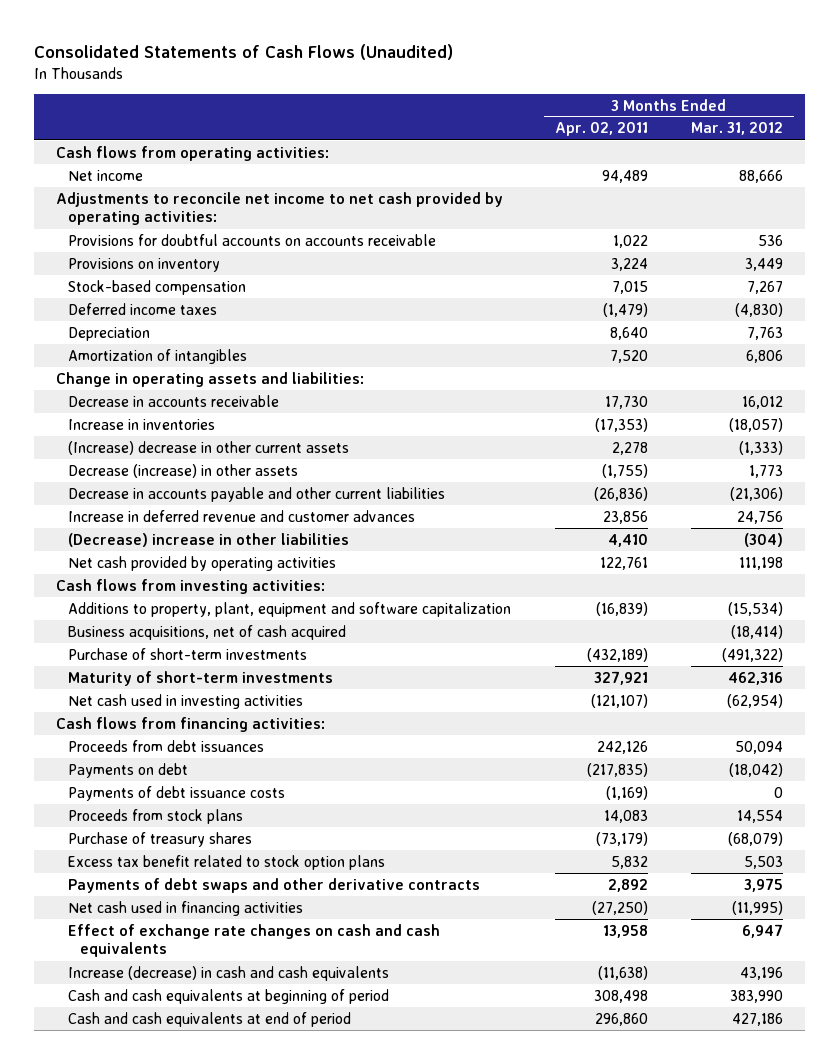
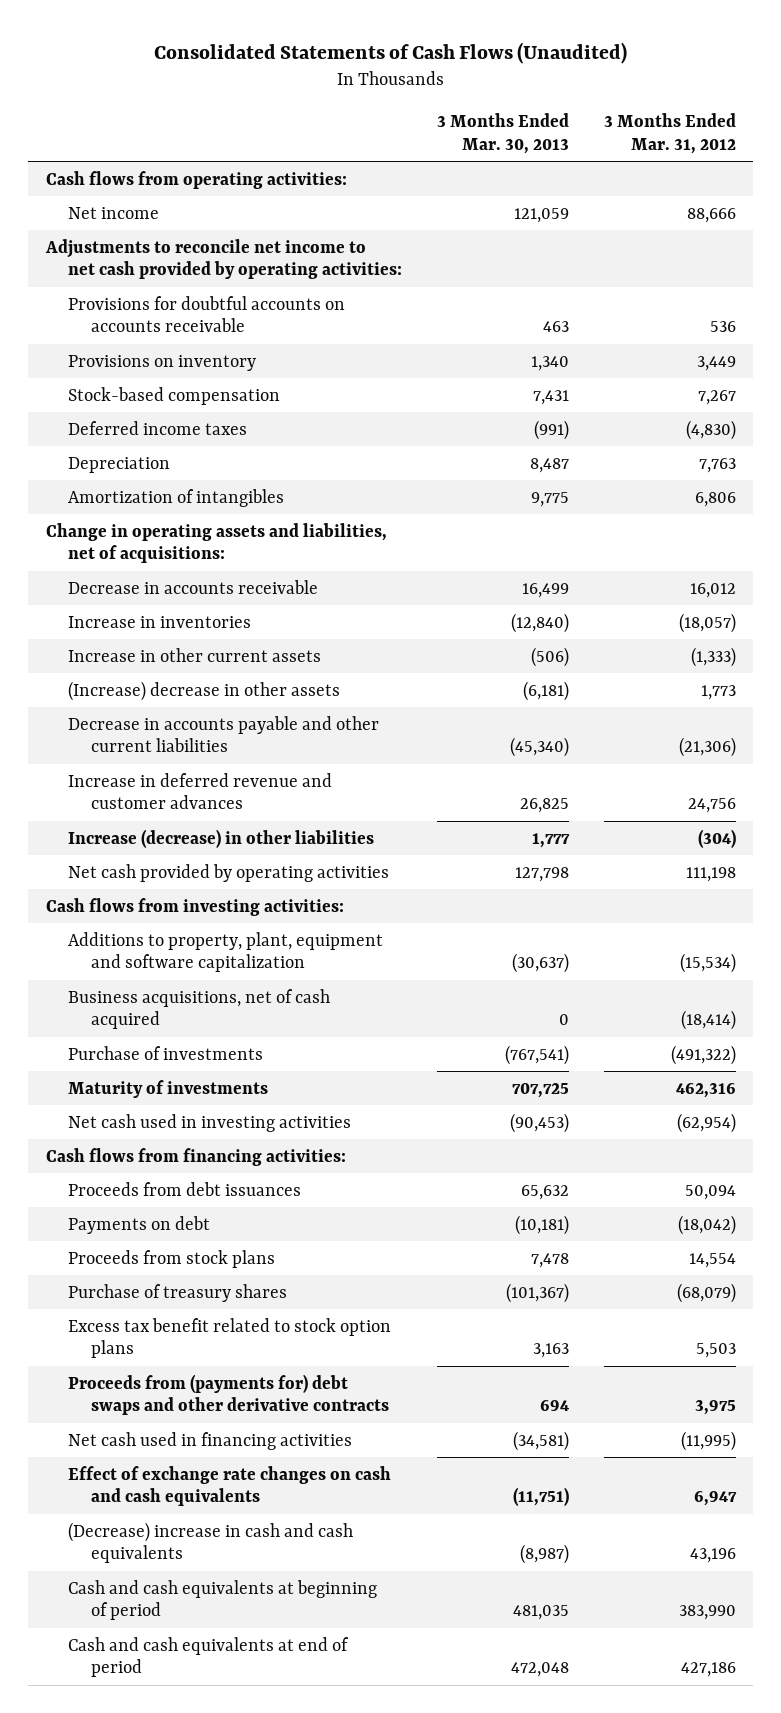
- | 3 Months Ended Apr. 02, 2011 | 3 Months Ended Mar. 31, 2012
+ | 3 Months Ended Mar. 30, 2013 | 3 Months Ended Mar. 31, 2012
- Change in operating assets and liabilities:
+ Change in operating assets and liabilities, net of acquisitions:
- (Increase) decrease in other current assets | 2,278 | (1,333)
- Decrease (increase) in other assets | (1,755) | 1,773
+ Increase in other current assets | (506) | (1,333)
+ (Increase) decrease in other assets | (6,181) | 1,773
- (Decrease) increase in other liabilities | 4,410 | (304)
+ Increase (decrease) in other liabilities | 1,777 | (304)
- Purchase of short-term investments | (432,189) | (491,322)
- Maturity of short-term investments | 327,921 | 462,316
+ Purchase of investments | (767,541) | (491,322)
+ Maturity of investments | 707,725 | 462,316
- Payments of debt issuance costs | (1,169) | 0
- Payments of debt swaps and other derivative contracts | 2,892 | 3,975
+ Proceeds from (payments for) debt swaps and other derivative contracts | 694 | 3,975
- Increase (decrease) in cash and cash equivalents | (11,638) | 43,196
+ (Decrease) increase in cash and cash equivalents | (8,987) | 43,196

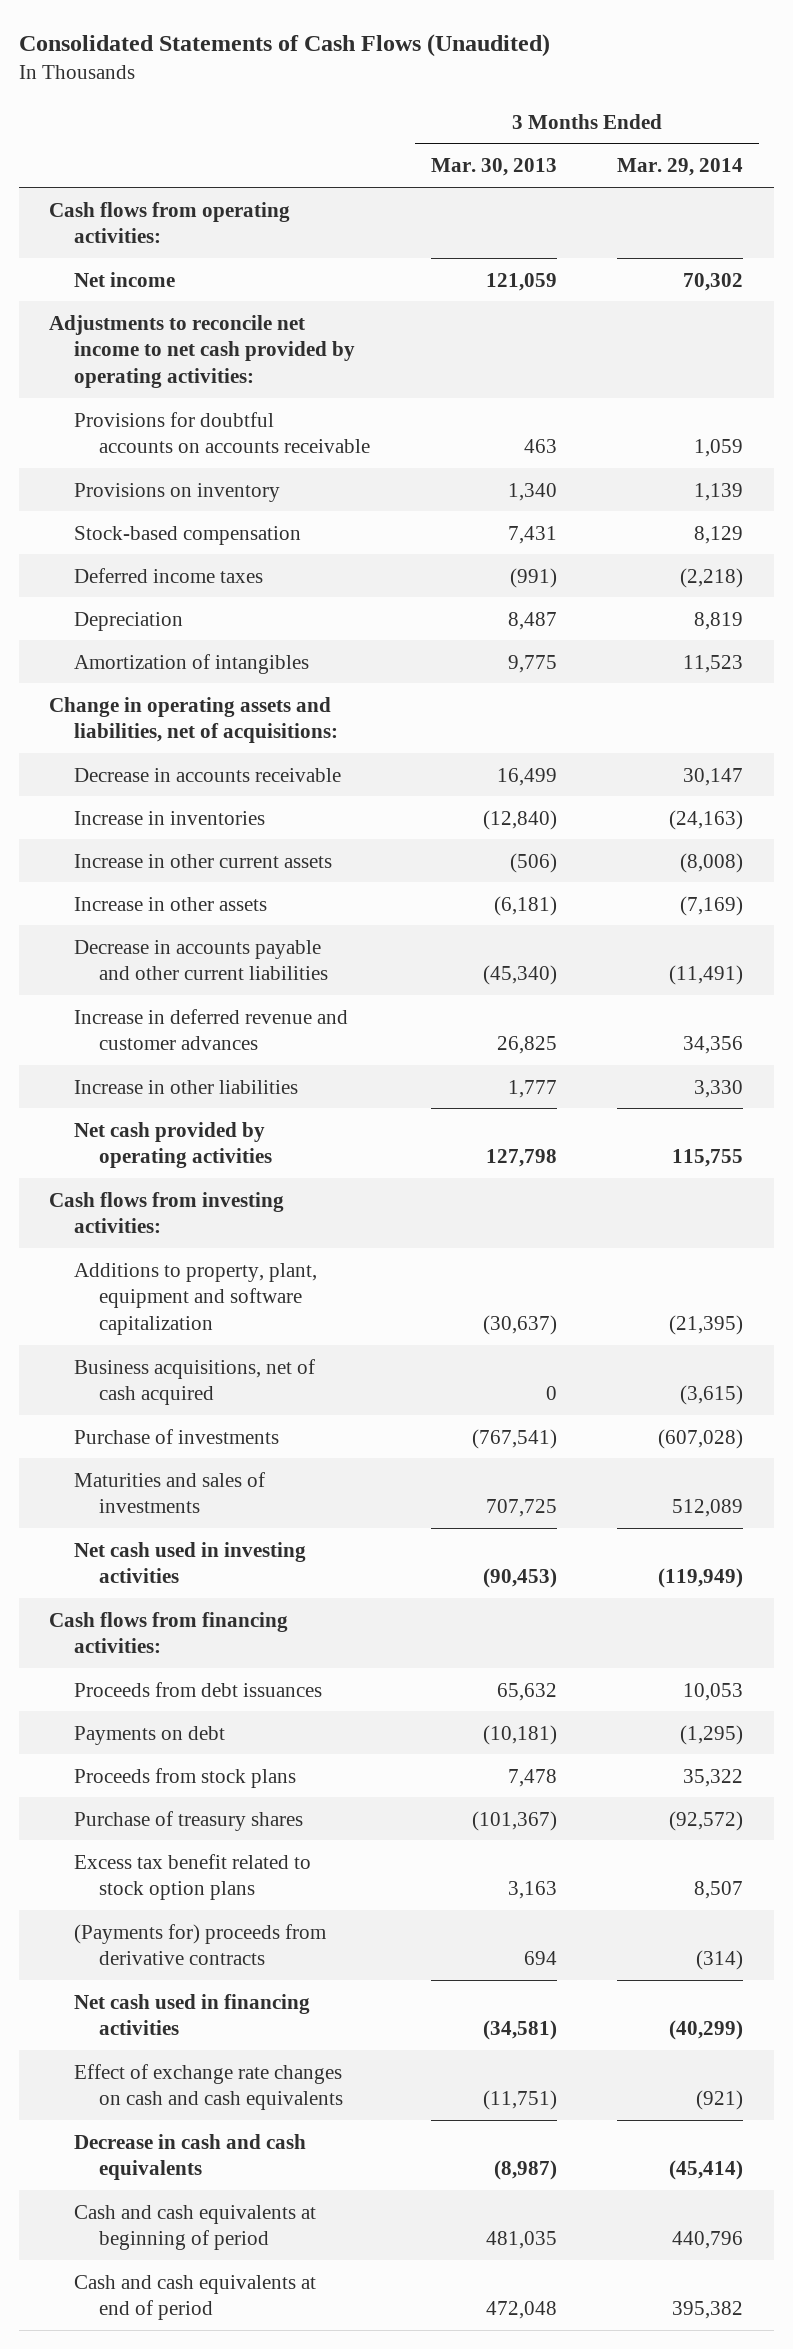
- | 3 Months Ended Mar. 30, 2013 | 3 Months Ended Mar. 31, 2012
+ | 3 Months Ended Mar. 30, 2013 | 3 Months Ended Mar. 29, 2014
- (Increase) decrease in other assets | (6,181) | 1,773
+ Increase in other assets | (6,181) | (7,169)
- Increase (decrease) in other liabilities | 1,777 | (304)
+ Increase in other liabilities | 1,777 | 3,330
- Maturity of investments | 707,725 | 462,316
+ Maturities and sales of investments | 707,725 | 512,089
- Proceeds from (payments for) debt swaps and other derivative contracts | 694 | 3,975
+ (Payments for) proceeds from derivative contracts | 694 | (314)
- (Decrease) increase in cash and cash equivalents | (8,987) | 43,196
+ Decrease in cash and cash equivalents | (8,987) | (45,414)

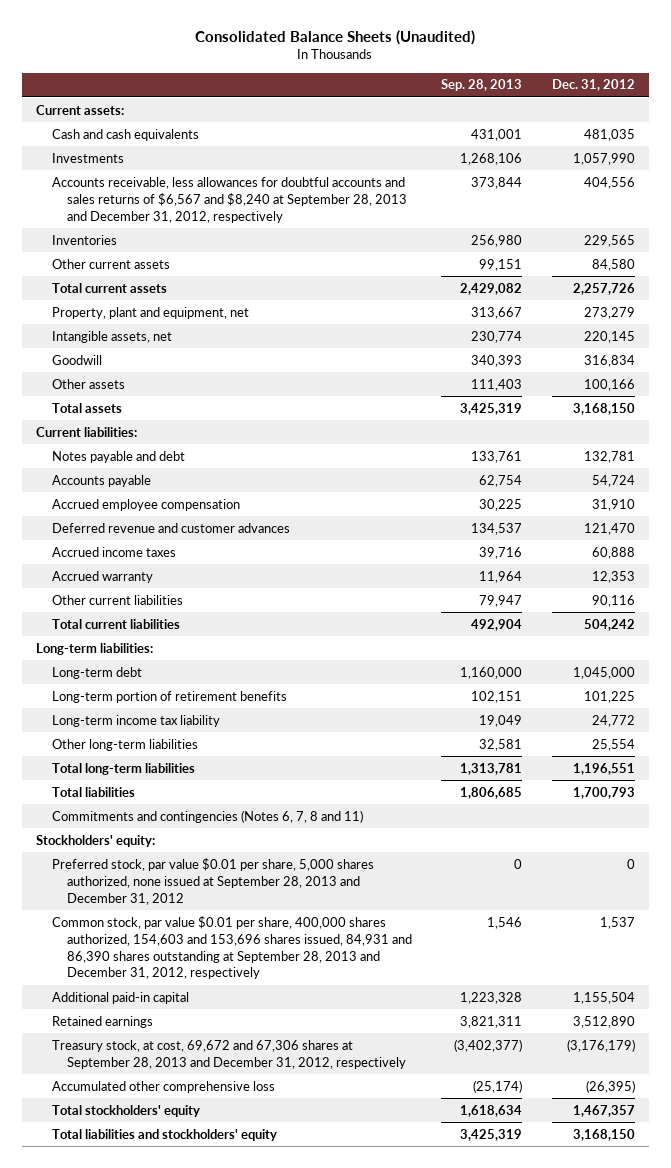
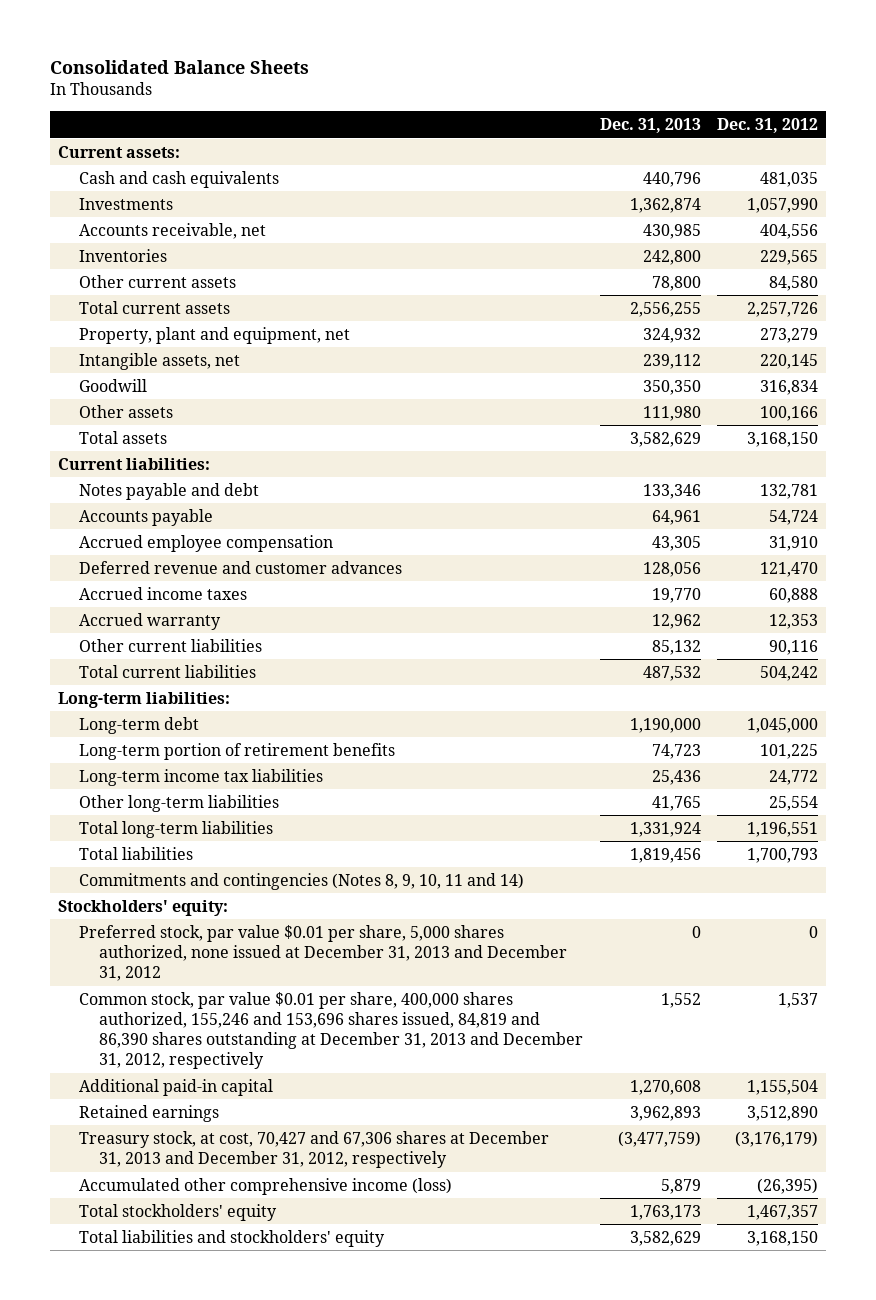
- Consolidated Balance Sheets (Unaudited)
+ Consolidated Balance Sheets
- | Sep. 28, 2013 | Dec. 31, 2012
+ | Dec. 31, 2013 | Dec. 31, 2012
- Accounts receivable, less allowances for doubtful accounts and sales returns of $6,567 and $8,240 at September 28, 2013 and December 31, 2012, respectively | 373,844 | 404,556
+ Accounts receivable, net | 430,985 | 404,556
- Long-term income tax liability | 19,049 | 24,772
+ Long-term income tax liabilities | 25,436 | 24,772
- Commitments and contingencies (Notes 6, 7, 8 and 11)
+ Commitments and contingencies (Notes 8, 9, 10, 11 and 14)
- Preferred stock, par value $0.01 per share, 5,000 shares authorized, none issued at September 28, 2013 and December 31, 2012 | 0 | 0
- Common stock, par value $0.01 per share, 400,000 shares authorized, 154,603 and 153,696 shares issued, 84,931 and 86,390 shares outstanding at September 28, 2013 and December 31, 2012, respectively | 1,546 | 1,537
+ Preferred stock, par value $0.01 per share, 5,000 shares authorized, none issued at December 31, 2013 and December 31, 2012 | 0 | 0
+ Common stock, par value $0.01 per share, 400,000 shares authorized, 155,246 and 153,696 shares issued, 84,819 and 86,390 shares outstanding at December 31, 2013 and December 31, 2012, respectively | 1,552 | 1,537
- Treasury stock, at cost, 69,672 and 67,306 shares at September 28, 2013 and December 31, 2012, respectively | (3,402,377) | (3,176,179)
- Accumulated other comprehensive loss | (25,174) | (26,395)
+ Treasury stock, at cost, 70,427 and 67,306 shares at December 31, 2013 and December 31, 2012, respectively | (3,477,759) | (3,176,179)
+ Accumulated other comprehensive income (loss) | 5,879 | (26,395)

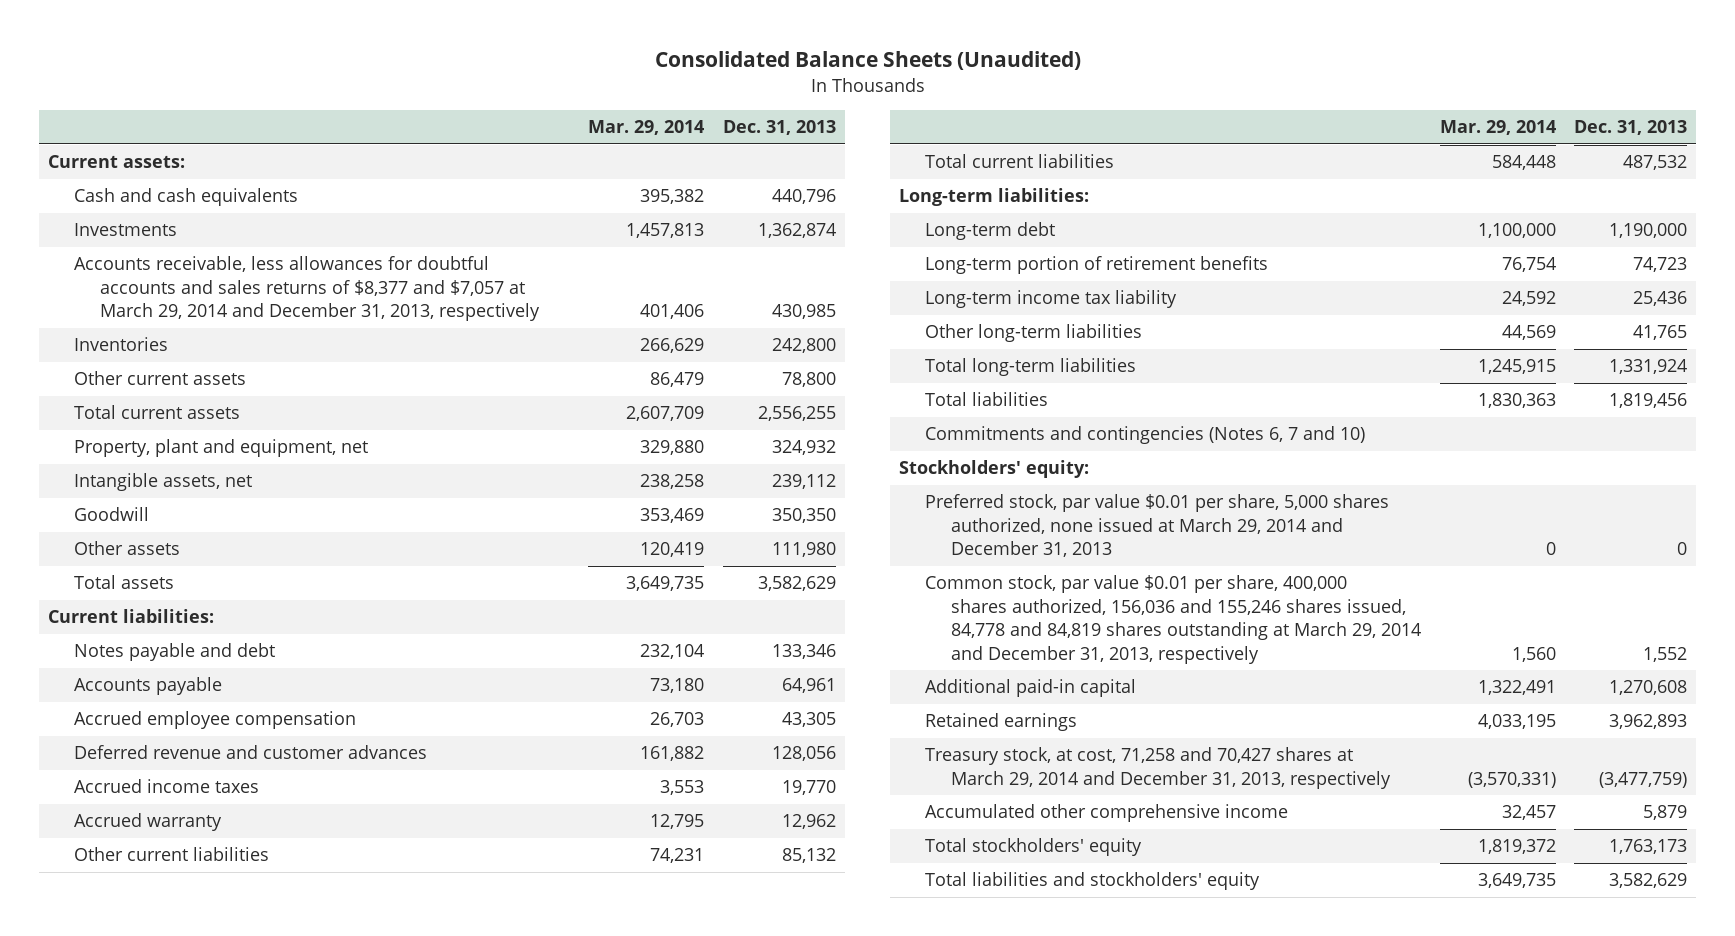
- Consolidated Balance Sheets
+ Consolidated Balance Sheets (Unaudited)
- | Dec. 31, 2013 | Dec. 31, 2012
+ | Mar. 29, 2014 | Dec. 31, 2013
- Accounts receivable, net | 430,985 | 404,556
+ Accounts receivable, less allowances for doubtful accounts and sales returns of $8,377 and $7,057 at March 29, 2014 and December 31, 2013, respectively | 401,406 | 430,985
- Long-term income tax liabilities | 25,436 | 24,772
+ Long-term income tax liability | 24,592 | 25,436
- Commitments and contingencies (Notes 8, 9, 10, 11 and 14)
+ Commitments and contingencies (Notes 6, 7 and 10)
- Preferred stock, par value $0.01 per share, 5,000 shares authorized, none issued at December 31, 2013 and December 31, 2012 | 0 | 0
- Common stock, par value $0.01 per share, 400,000 shares authorized, 155,246 and 153,696 shares issued, 84,819 and 86,390 shares outstanding at December 31, 2013 and December 31, 2012, respectively | 1,552 | 1,537
+ Preferred stock, par value $0.01 per share, 5,000 shares authorized, none issued at March 29, 2014 and December 31, 2013 | 0 | 0
+ Common stock, par value $0.01 per share, 400,000 shares authorized, 156,036 and 155,246 shares issued, 84,778 and 84,819 shares outstanding at March 29, 2014 and December 31, 2013, respectively | 1,560 | 1,552
- Treasury stock, at cost, 70,427 and 67,306 shares at December 31, 2013 and December 31, 2012, respectively | (3,477,759) | (3,176,179)
- Accumulated other comprehensive income (loss) | 5,879 | (26,395)
+ Treasury stock, at cost, 71,258 and 70,427 shares at March 29, 2014 and December 31, 2013, respectively | (3,570,331) | (3,477,759)
+ Accumulated other comprehensive income | 32,457 | 5,879

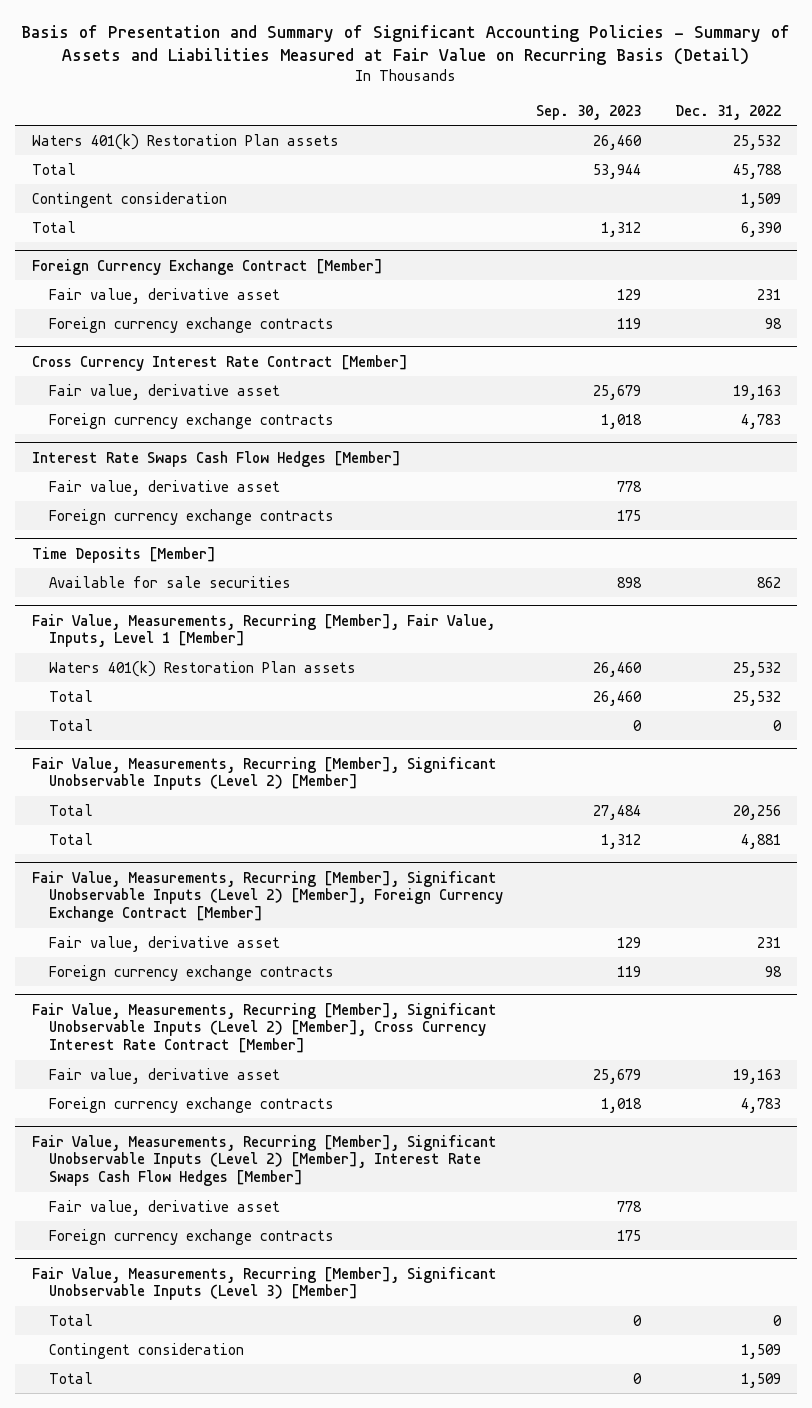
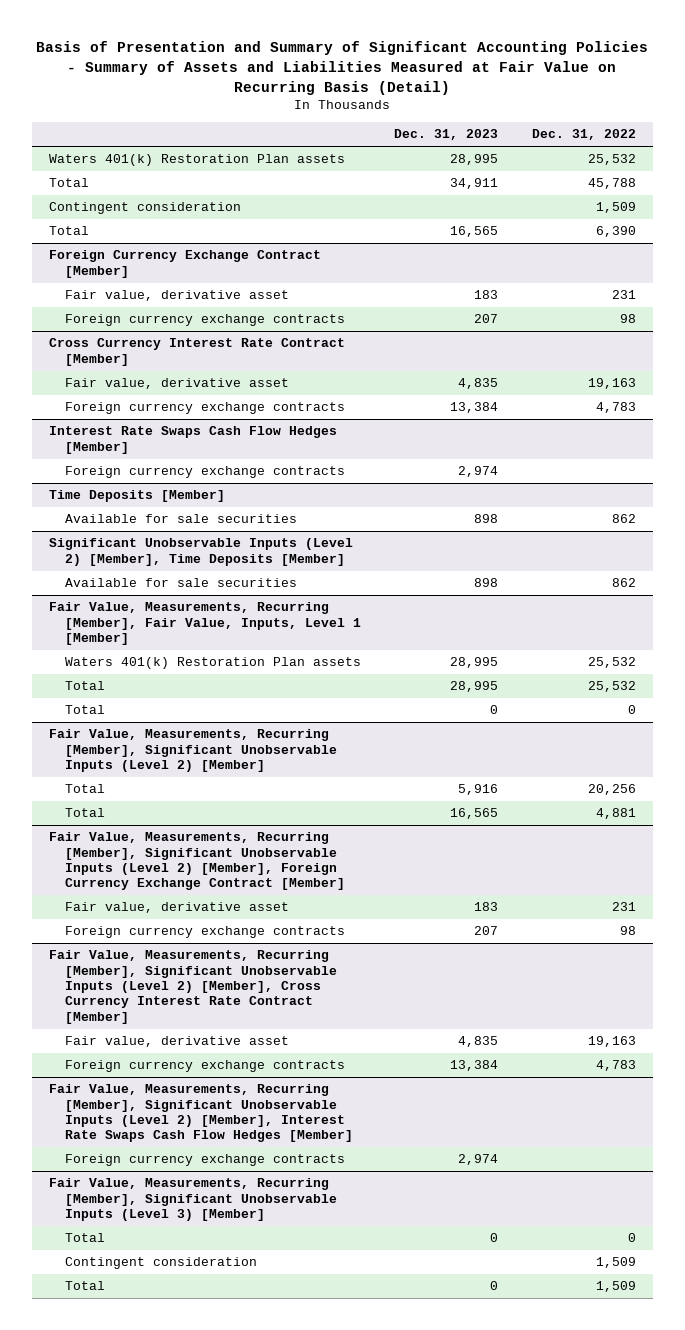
- | Sep. 30, 2023 | Dec. 31, 2022
+ | Dec. 31, 2023 | Dec. 31, 2022
@ Interest Rate Swaps Cash Flow Hedges [Member]
- Fair value, derivative asset | 778 |
+ Significant Unobservable Inputs (Level 2) [Member], Time Deposits [Member]
+ Available for sale securities | 898 | 862
@ Fair Value, Measurements, Recurring [Member], Significant Unobservable Inputs (Level 2) [Member], Interest Rate Swaps Cash Flow Hedges [Member]
- Fair value, derivative asset | 778 |

